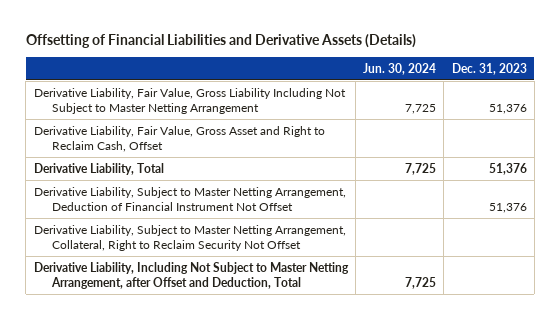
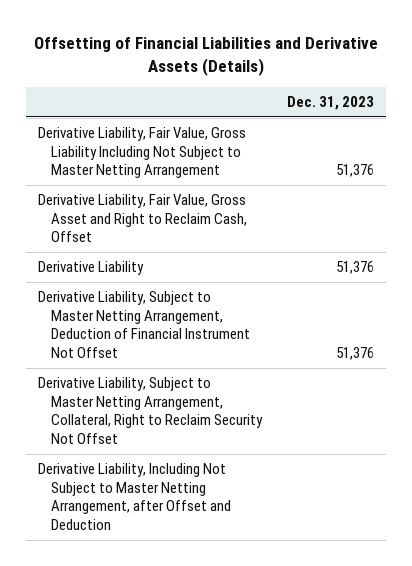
- | Jun. 30, 2024 | Dec. 31, 2023
+ | Dec. 31, 2023
- Derivative Liability, Total | 7,725 | 51,376
+ Derivative Liability | 51,376
- Derivative Liability, Including Not Subject to Master Netting Arrangement, after Offset and Deduction, Total | 7,725 |
+ Derivative Liability, Including Not Subject to Master Netting Arrangement, after Offset and Deduction

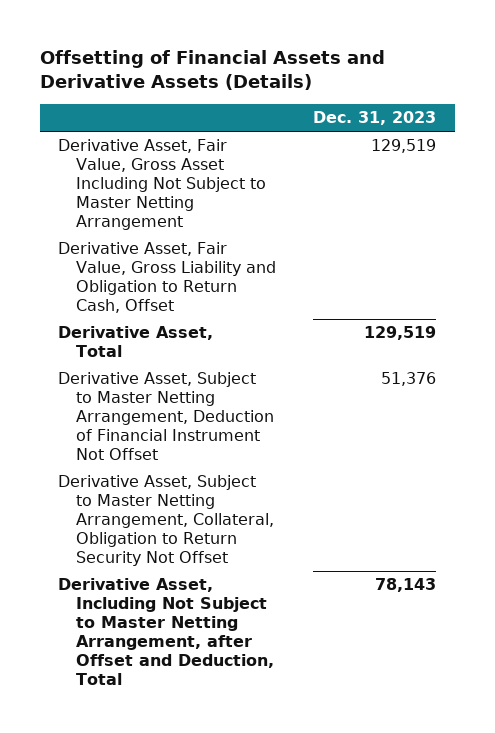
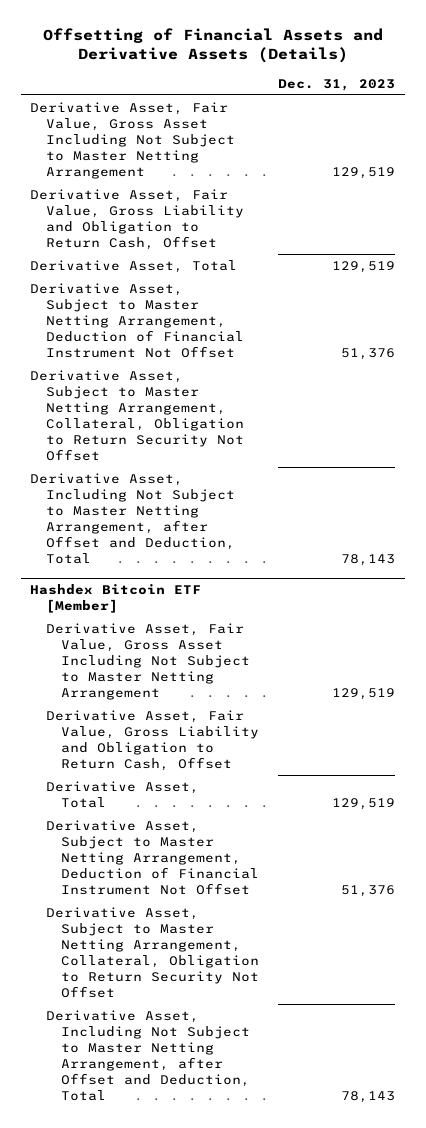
+ Hashdex Bitcoin ETF [Member]
+ Derivative Asset, Fair Value, Gross Asset Including Not Subject to Master Netting Arrangement | 129,519
+ Derivative Asset, Fair Value, Gross Liability and Obligation to Return Cash, Offset
+ Derivative Asset, Total | 129,519
+ Derivative Asset, Subject to Master Netting Arrangement, Deduction of Financial Instrument Not Offset | 51,376
+ Derivative Asset, Subject to Master Netting Arrangement, Collateral, Obligation to Return Security Not Offset
+ Derivative Asset, Including Not Subject to Master Netting Arrangement, after Offset and Deduction, Total | 78,143

